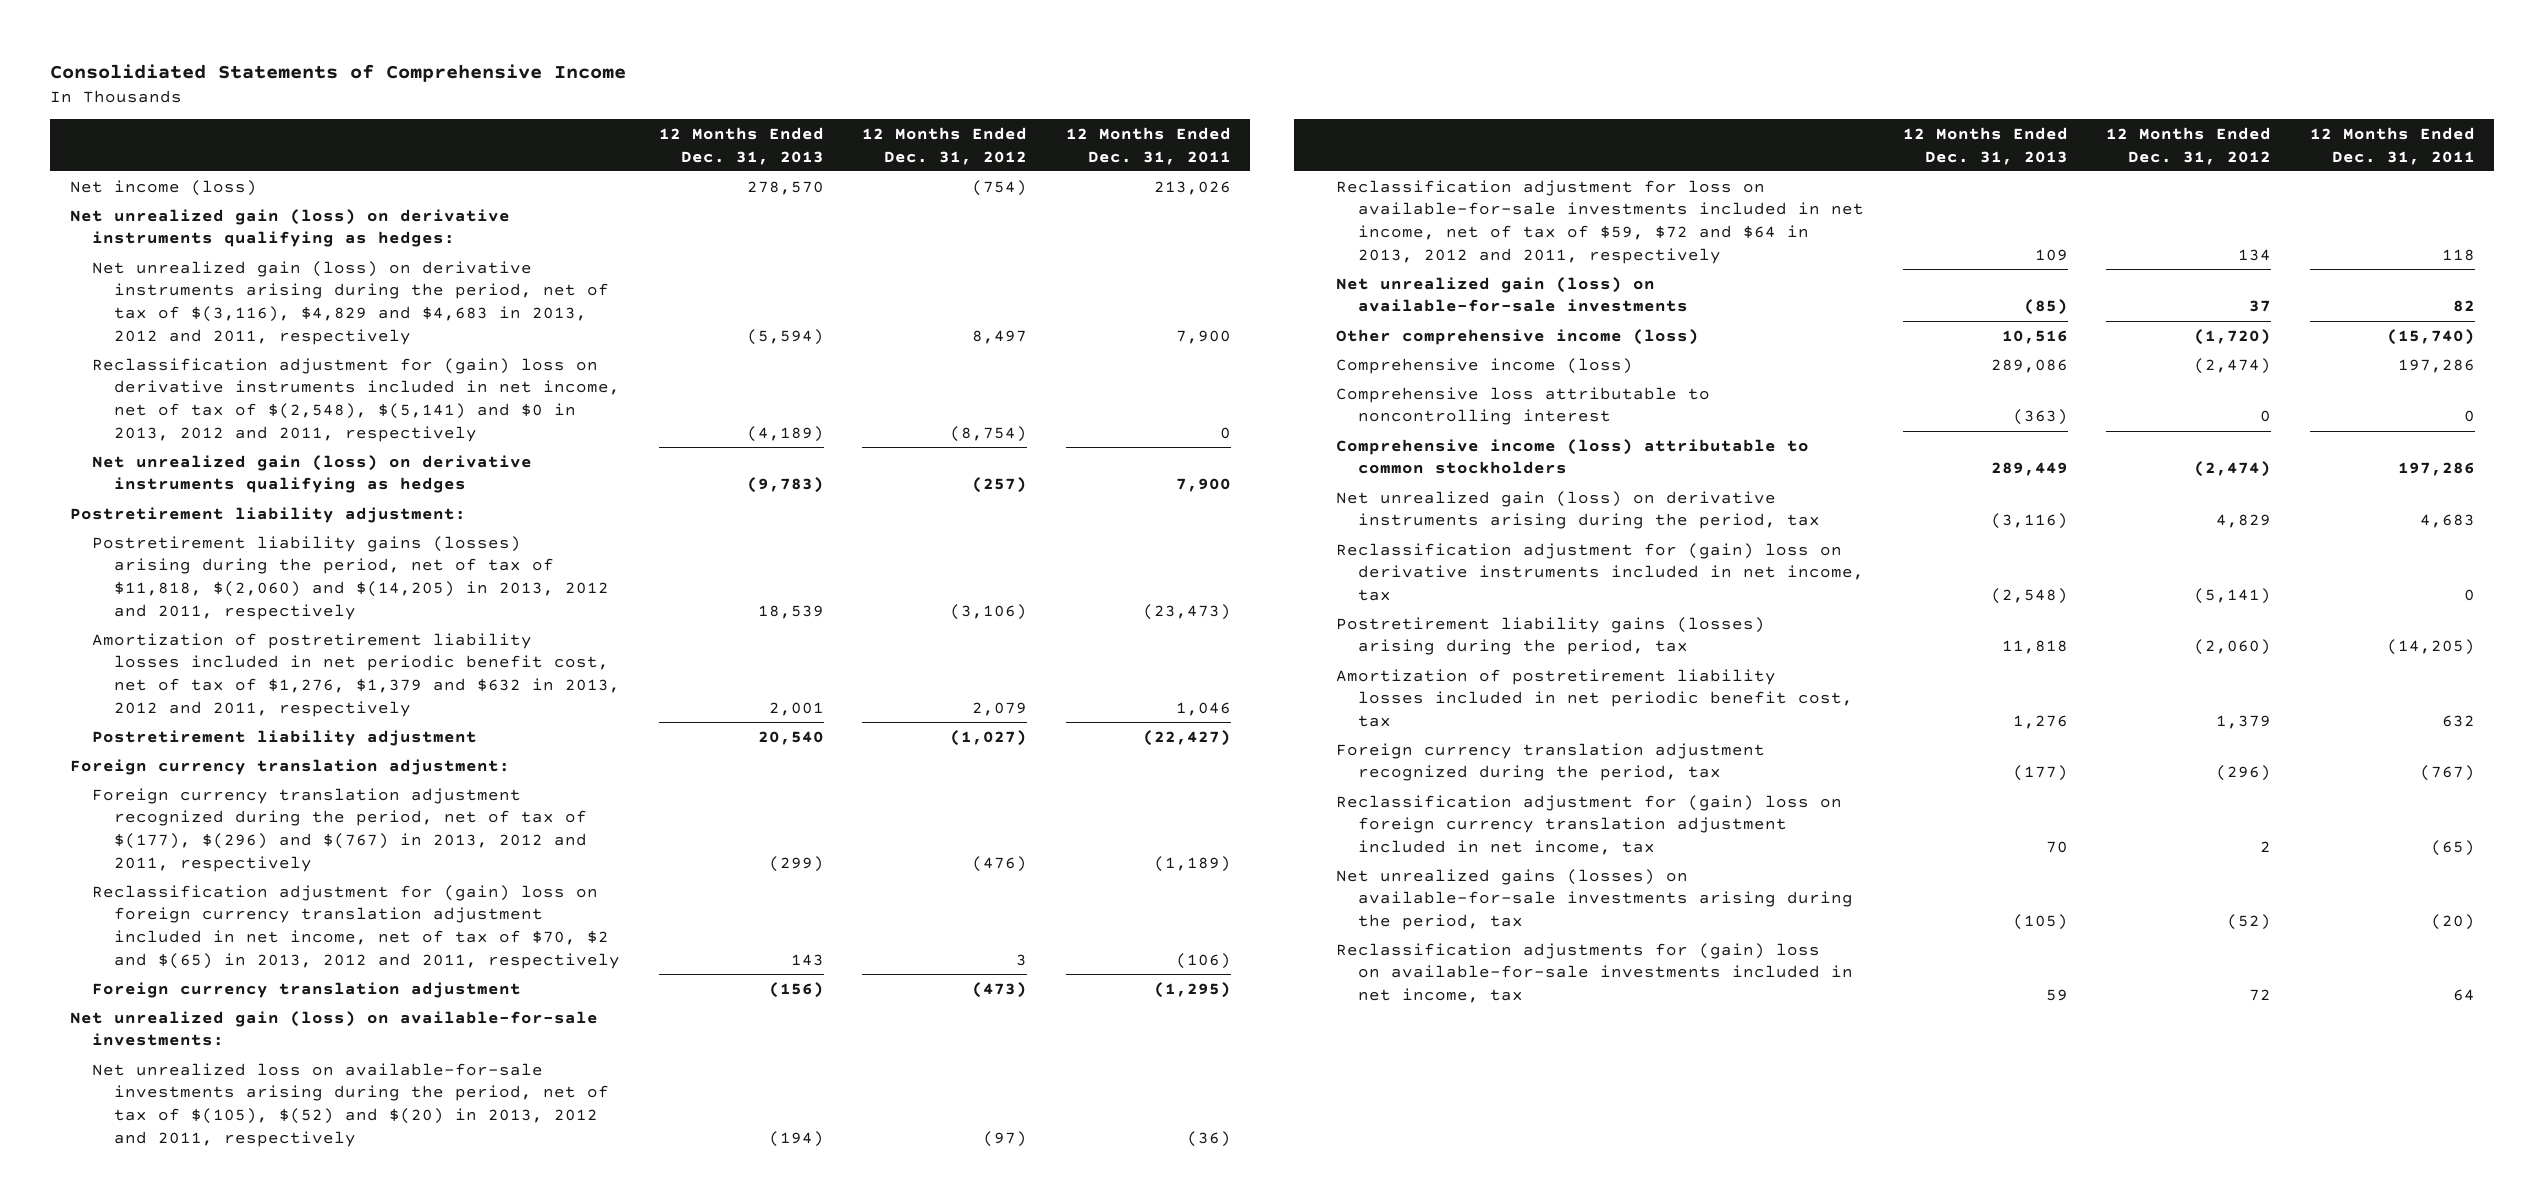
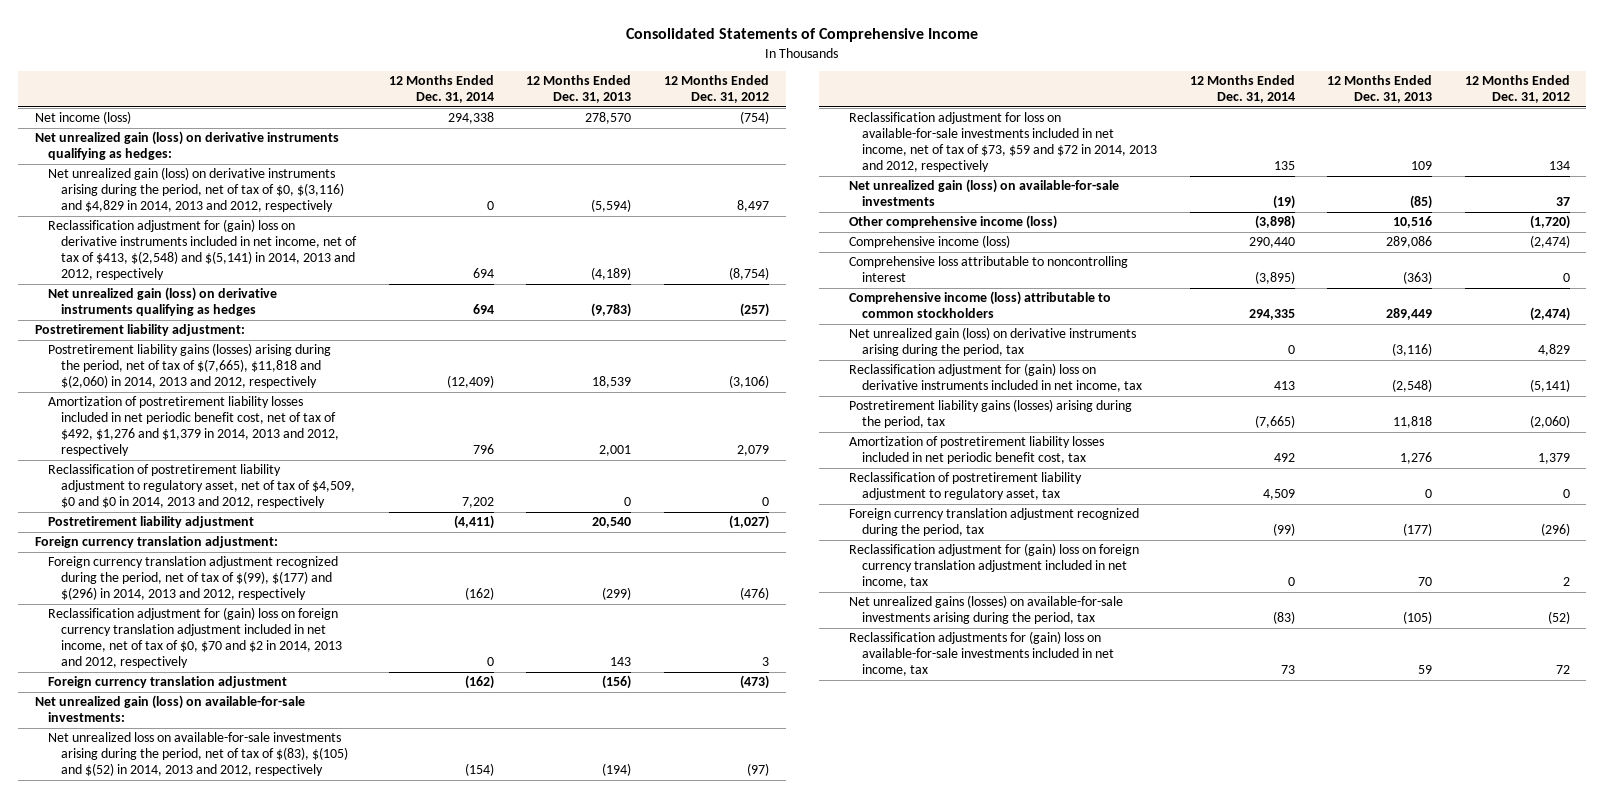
- Consolidiated Statements of Comprehensive Income
+ Consolidated Statements of Comprehensive Income
- | 12 Months Ended Dec. 31, 2013 | 12 Months Ended Dec. 31, 2012 | 12 Months Ended Dec. 31, 2011
+ | 12 Months Ended Dec. 31, 2014 | 12 Months Ended Dec. 31, 2013 | 12 Months Ended Dec. 31, 2012
- Net unrealized gain (loss) on derivative instruments arising during the period, net of tax of $(3,116), $4,829 and $4,683 in 2013, 2012 and 2011, respectively | (5,594) | 8,497 | 7,900
- Reclassification adjustment for (gain) loss on derivative instruments included in net income, net of tax of $(2,548), $(5,141) and $0 in 2013, 2012 and 2011, respectively | (4,189) | (8,754) | 0
+ Net unrealized gain (loss) on derivative instruments arising during the period, net of tax of $0, $(3,116) and $4,829 in 2014, 2013 and 2012, respectively | 0 | (5,594) | 8,497
+ Reclassification adjustment for (gain) loss on derivative instruments included in net income, net of tax of $413, $(2,548) and $(5,141) in 2014, 2013 and 2012, respectively | 694 | (4,189) | (8,754)
- Postretirement liability gains (losses) arising during the period, net of tax of $11,818, $(2,060) and $(14,205) in 2013, 2012 and 2011, respectively | 18,539 | (3,106) | (23,473)
- Amortization of postretirement liability losses included in net periodic benefit cost, net of tax of $1,276, $1,379 and $632 in 2013, 2012 and 2011, respectively | 2,001 | 2,079 | 1,046
+ Postretirement liability gains (losses) arising during the period, net of tax of $(7,665), $11,818 and $(2,060) in 2014, 2013 and 2012, respectively | (12,409) | 18,539 | (3,106)
+ Amortization of postretirement liability losses included in net periodic benefit cost, net of tax of $492, $1,276 and $1,379 in 2014, 2013 and 2012, respectively | 796 | 2,001 | 2,079
+ Reclassification of postretirement liability adjustment to regulatory asset, net of tax of $4,509, $0 and $0 in 2014, 2013 and 2012, respectively | 7,202 | 0 | 0
- Foreign currency translation adjustment recognized during the period, net of tax of $(177), $(296) and $(767) in 2013, 2012 and 2011, respectively | (299) | (476) | (1,189)
- Reclassification adjustment for (gain) loss on foreign currency translation adjustment included in net income, net of tax of $70, $2 and $(65) in 2013, 2012 and 2011, respectively | 143 | 3 | (106)
+ Foreign currency translation adjustment recognized during the period, net of tax of $(99), $(177) and $(296) in 2014, 2013 and 2012, respectively | (162) | (299) | (476)
+ Reclassification adjustment for (gain) loss on foreign currency translation adjustment included in net income, net of tax of $0, $70 and $2 in 2014, 2013 and 2012, respectively | 0 | 143 | 3
- Net unrealized loss on available-for-sale investments arising during the period, net of tax of $(105), $(52) and $(20) in 2013, 2012 and 2011, respectively | (194) | (97) | (36)
- Reclassification adjustment for loss on available-for-sale investments included in net income, net of tax of $59, $72 and $64 in 2013, 2012 and 2011, respectively | 109 | 134 | 118
+ Net unrealized loss on available-for-sale investments arising during the period, net of tax of $(83), $(105) and $(52) in 2014, 2013 and 2012, respectively | (154) | (194) | (97)
+ Reclassification adjustment for loss on available-for-sale investments included in net income, net of tax of $73, $59 and $72 in 2014, 2013 and 2012, respectively | 135 | 109 | 134
+ Reclassification of postretirement liability adjustment to regulatory asset, tax | 4,509 | 0 | 0

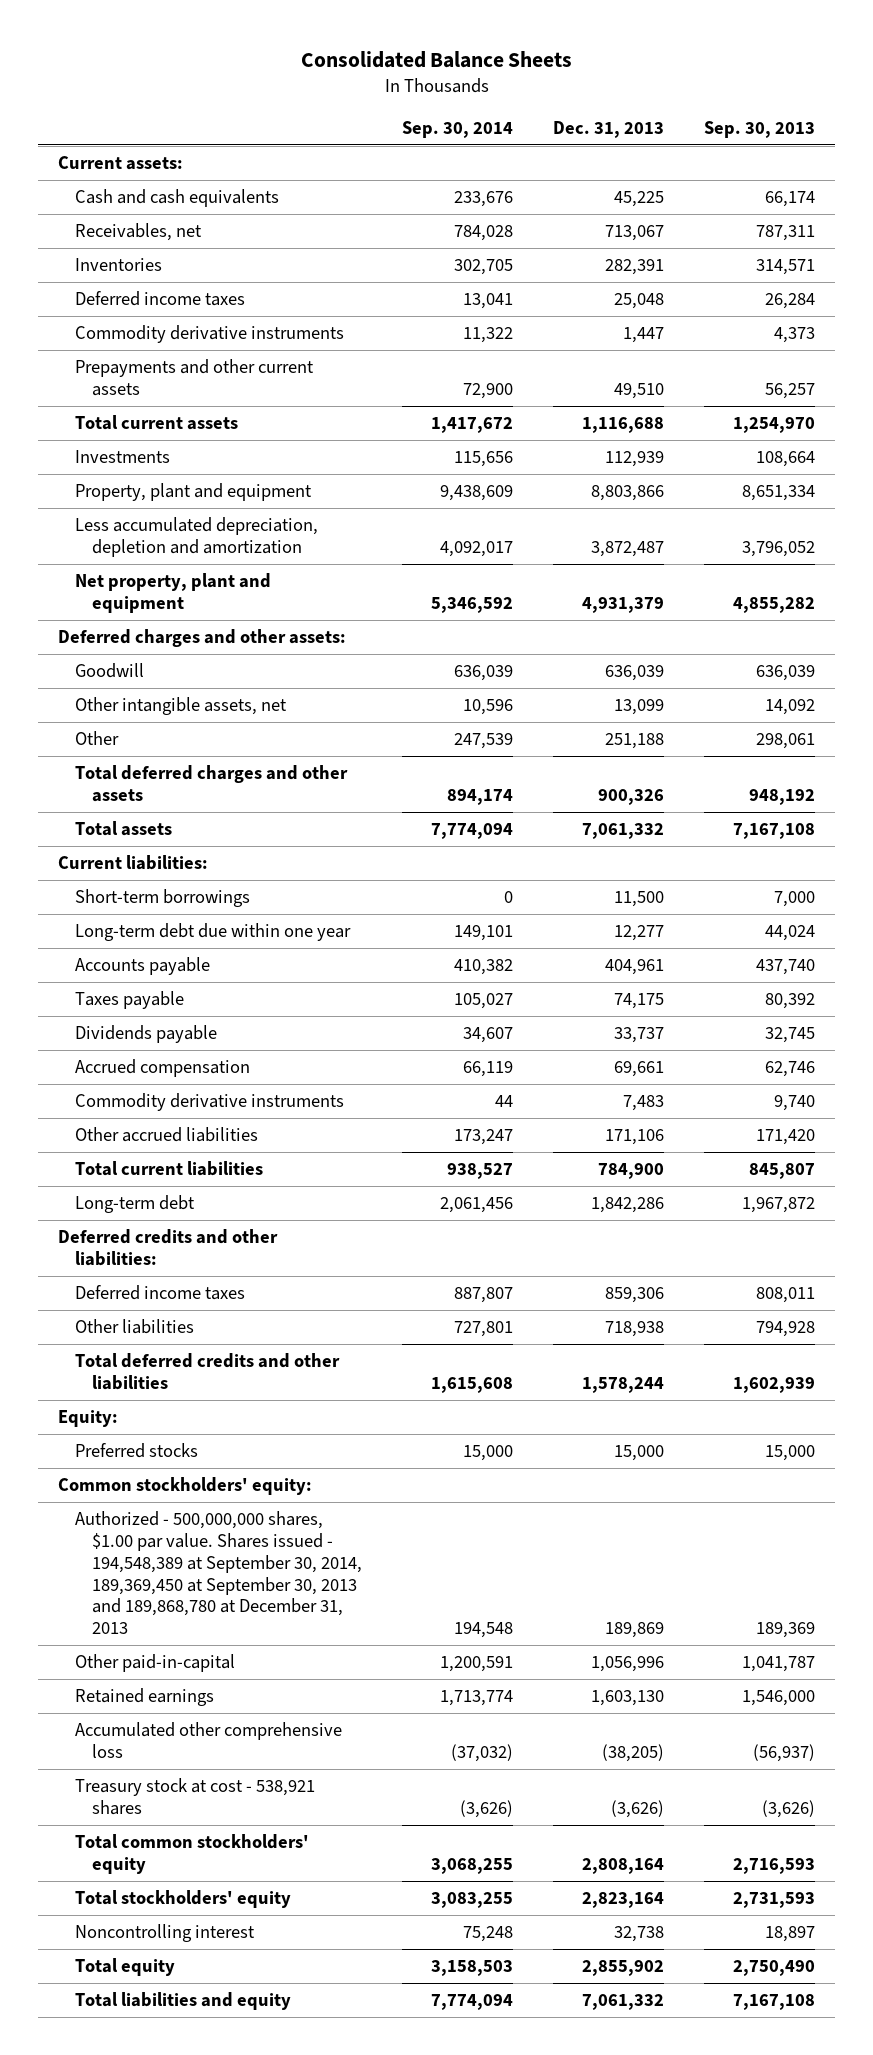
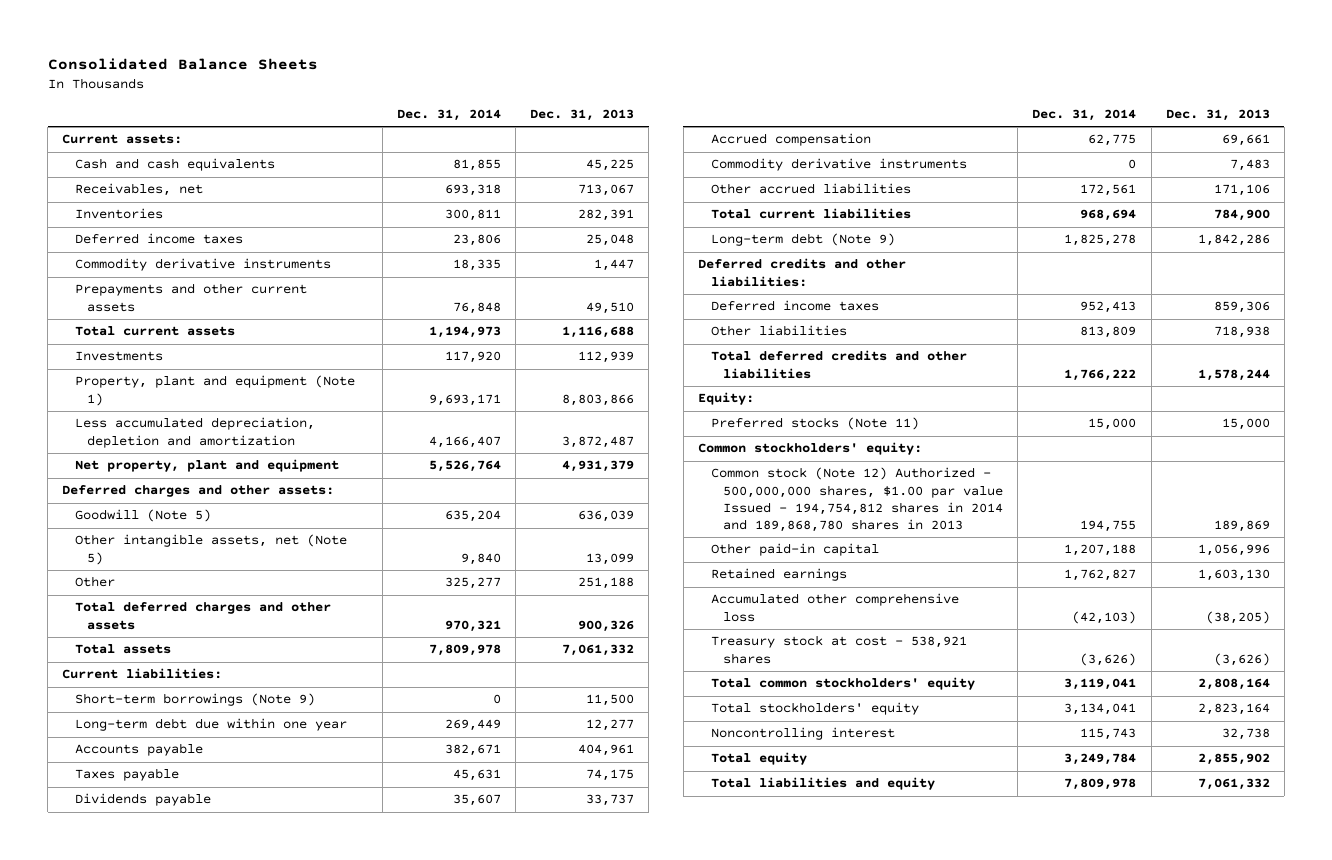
- | Sep. 30, 2014 | Dec. 31, 2013 | Sep. 30, 2013
+ | Dec. 31, 2014 | Dec. 31, 2013
- Property, plant and equipment | 9,438,609 | 8,803,866 | 8,651,334
+ Property, plant and equipment (Note 1) | 9,693,171 | 8,803,866
- Goodwill | 636,039 | 636,039 | 636,039
- Other intangible assets, net | 10,596 | 13,099 | 14,092
+ Goodwill (Note 5) | 635,204 | 636,039
+ Other intangible assets, net (Note 5) | 9,840 | 13,099
- Short-term borrowings | 0 | 11,500 | 7,000
+ Short-term borrowings (Note 9) | 0 | 11,500
- Long-term debt | 2,061,456 | 1,842,286 | 1,967,872
+ Long-term debt (Note 9) | 1,825,278 | 1,842,286
- Preferred stocks | 15,000 | 15,000 | 15,000
+ Preferred stocks (Note 11) | 15,000 | 15,000
- Authorized - 500,000,000 shares, $1.00 par value. Shares issued - 194,548,389 at September 30, 2014, 189,369,450 at September 30, 2013 and 189,868,780 at December 31, 2013 | 194,548 | 189,869 | 189,369
- Other paid-in-capital | 1,200,591 | 1,056,996 | 1,041,787
+ Common stock (Note 12) Authorized - 500,000,000 shares, $1.00 par value Issued - 194,754,812 shares in 2014 and 189,868,780 shares in 2013 | 194,755 | 189,869
+ Other paid-in capital | 1,207,188 | 1,056,996

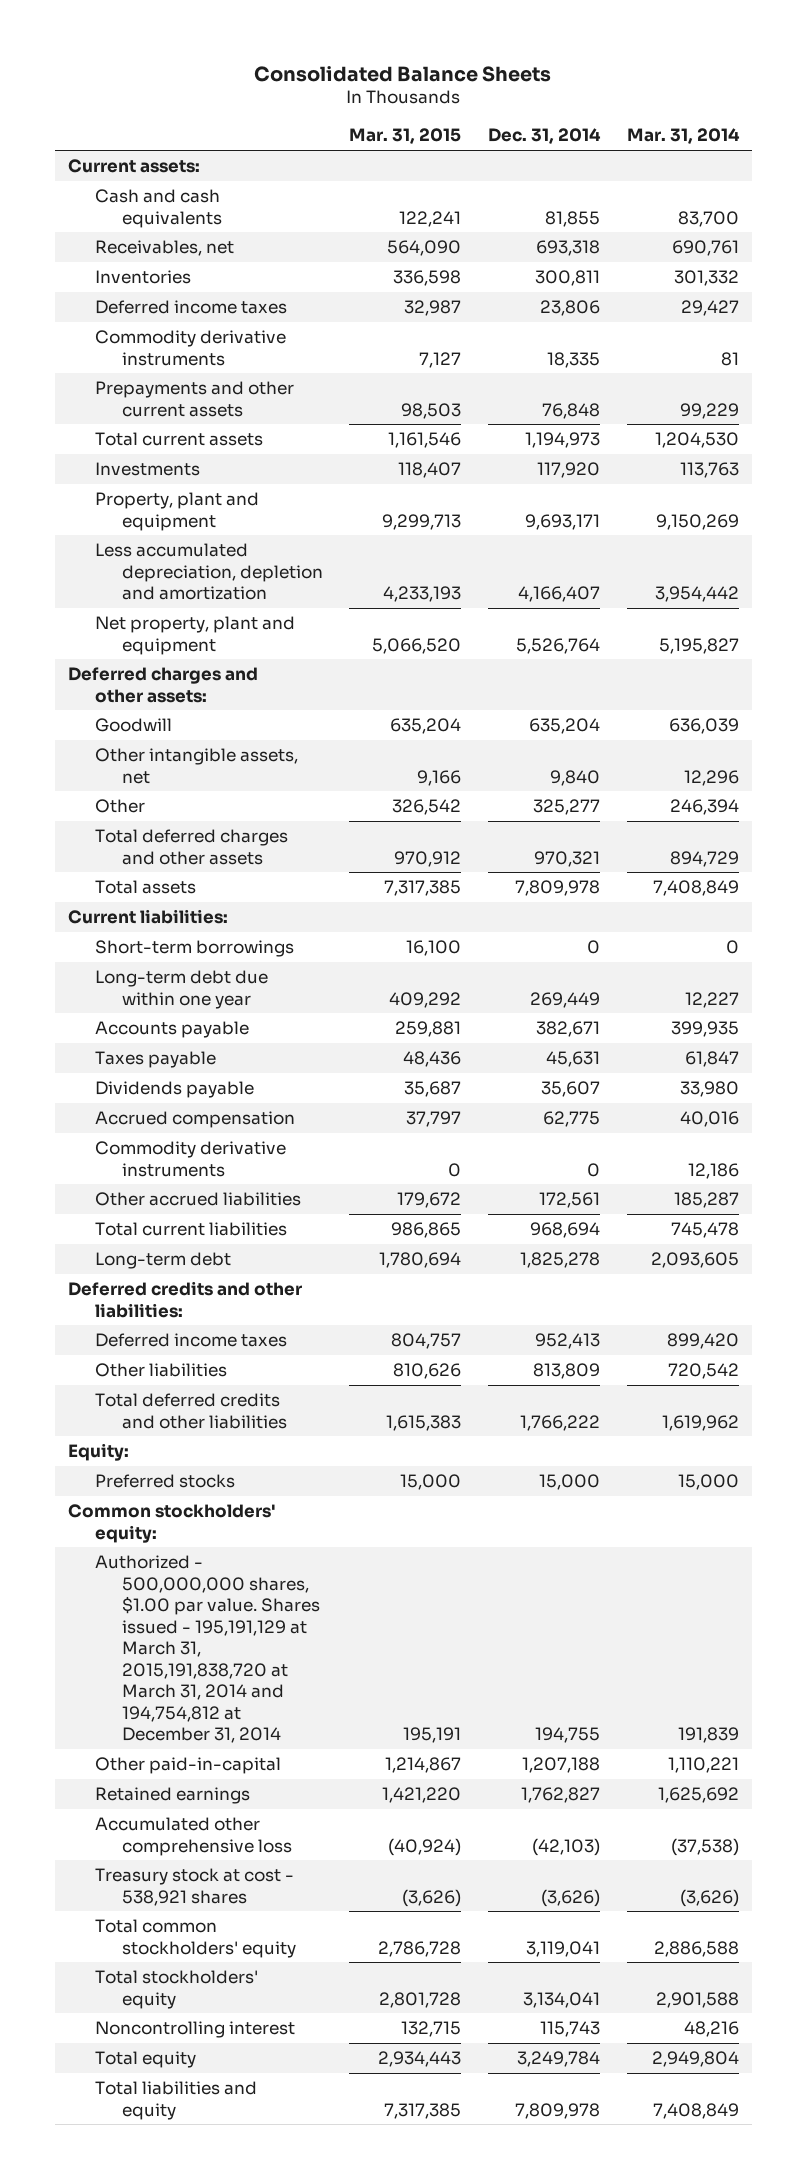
- | Dec. 31, 2014 | Dec. 31, 2013
+ | Mar. 31, 2015 | Dec. 31, 2014 | Mar. 31, 2014
- Property, plant and equipment (Note 1) | 9,693,171 | 8,803,866
+ Property, plant and equipment | 9,299,713 | 9,693,171 | 9,150,269
- Goodwill (Note 5) | 635,204 | 636,039
- Other intangible assets, net (Note 5) | 9,840 | 13,099
+ Goodwill | 635,204 | 635,204 | 636,039
+ Other intangible assets, net | 9,166 | 9,840 | 12,296
- Short-term borrowings (Note 9) | 0 | 11,500
+ Short-term borrowings | 16,100 | 0 | 0
- Long-term debt (Note 9) | 1,825,278 | 1,842,286
+ Long-term debt | 1,780,694 | 1,825,278 | 2,093,605
- Preferred stocks (Note 11) | 15,000 | 15,000
+ Preferred stocks | 15,000 | 15,000 | 15,000
- Common stock (Note 12) Authorized - 500,000,000 shares, $1.00 par value Issued - 194,754,812 shares in 2014 and 189,868,780 shares in 2013 | 194,755 | 189,869
- Other paid-in capital | 1,207,188 | 1,056,996
+ Authorized - 500,000,000 shares, $1.00 par value. Shares issued - 195,191,129 at March 31, 2015,191,838,720 at March 31, 2014 and 194,754,812 at December 31, 2014 | 195,191 | 194,755 | 191,839
+ Other paid-in-capital | 1,214,867 | 1,207,188 | 1,110,221

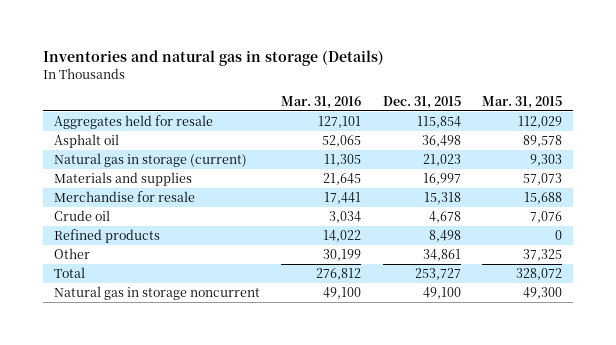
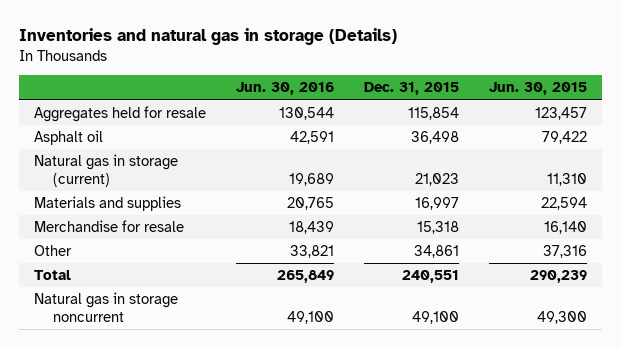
- | Mar. 31, 2016 | Dec. 31, 2015 | Mar. 31, 2015
+ | Jun. 30, 2016 | Dec. 31, 2015 | Jun. 30, 2015
- Crude oil | 3,034 | 4,678 | 7,076
- Refined products | 14,022 | 8,498 | 0
- Total | 276,812 | 253,727 | 328,072
+ Total | 265,849 | 240,551 | 290,239

